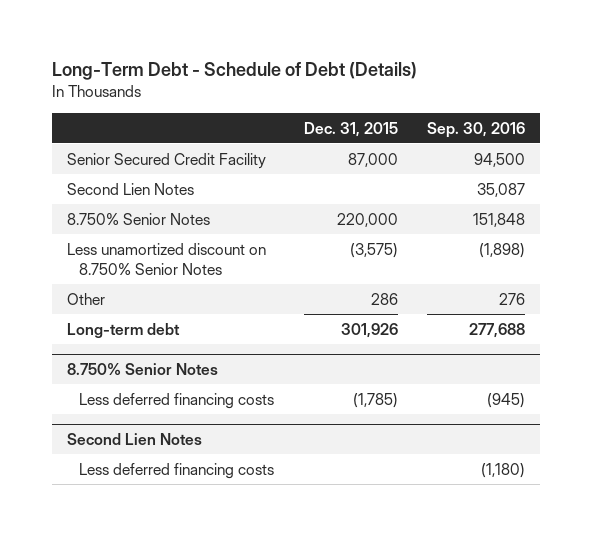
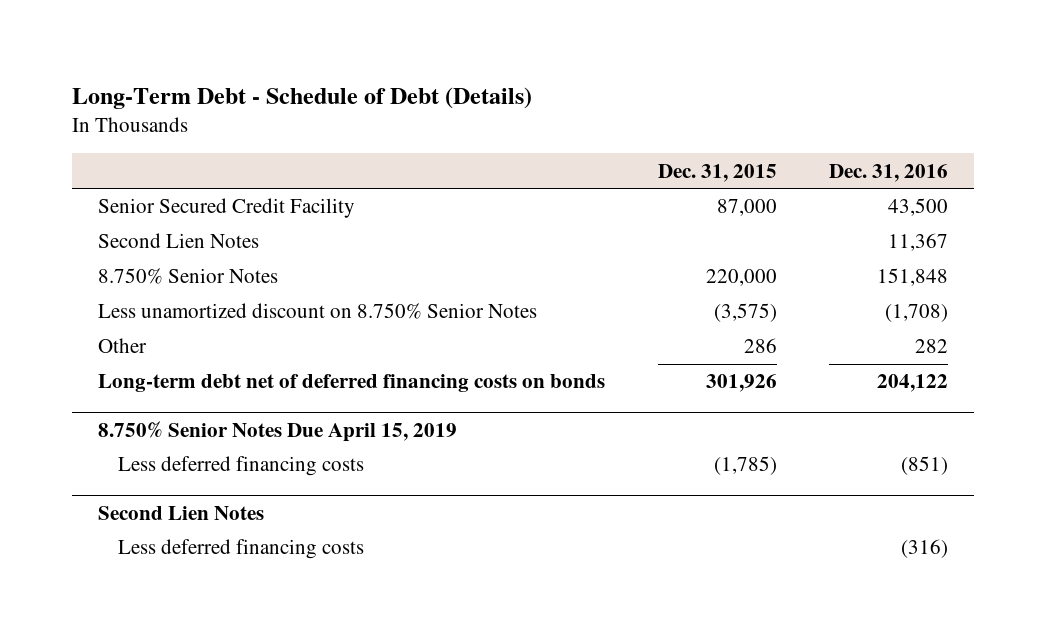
- | Dec. 31, 2015 | Sep. 30, 2016
+ | Dec. 31, 2015 | Dec. 31, 2016
- Long-term debt | 301,926 | 277,688
- 8.750% Senior Notes
+ Long-term debt net of deferred financing costs on bonds | 301,926 | 204,122
+ 8.750% Senior Notes Due April 15, 2019

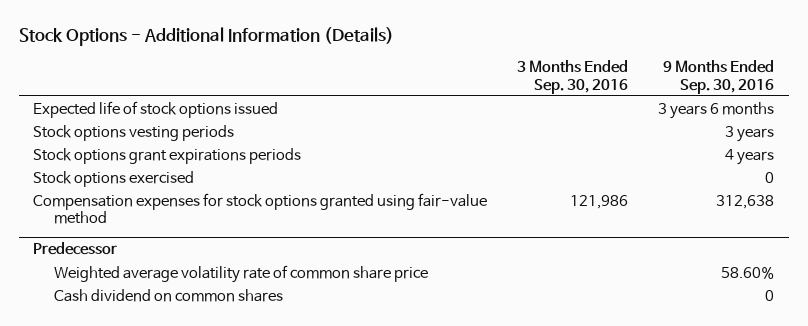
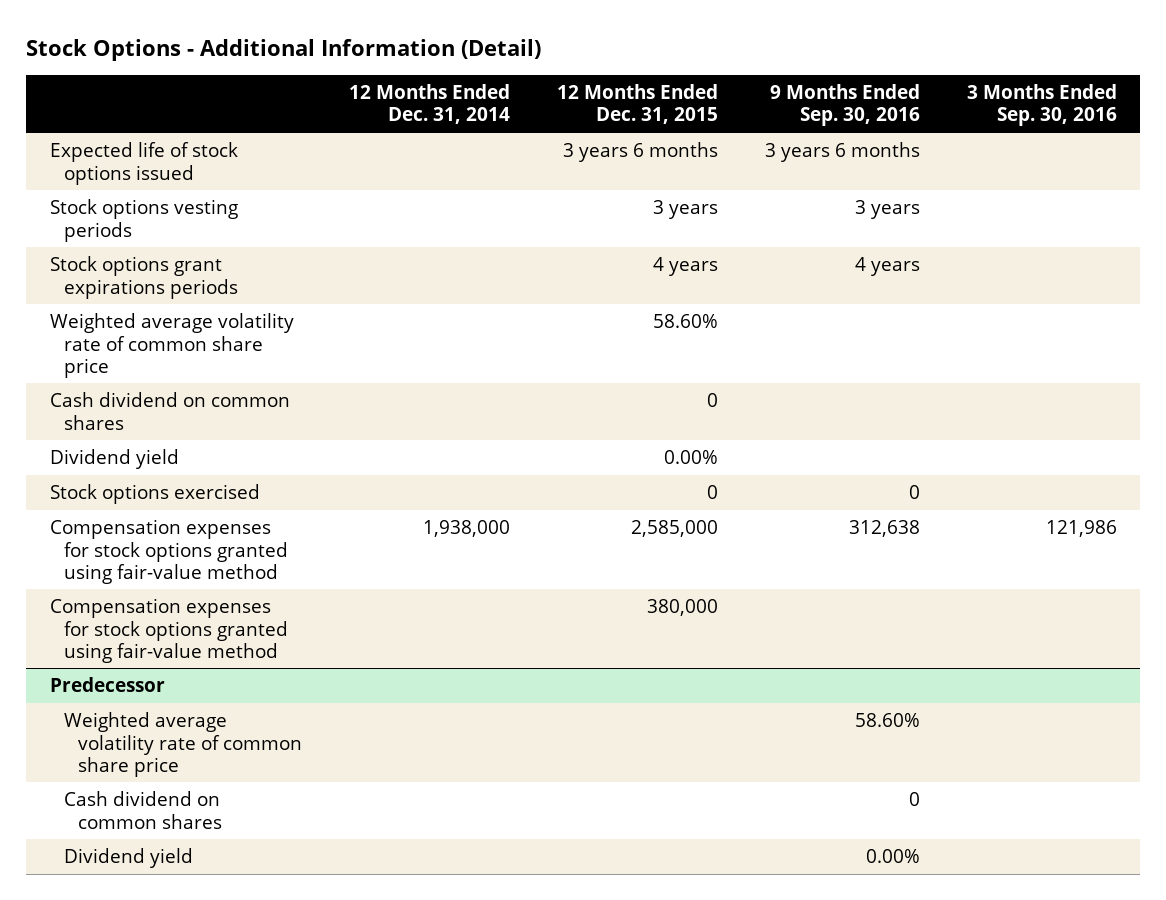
- Stock Options - Additional Information (Details)
+ Stock Options - Additional Information (Detail)
- | 3 Months Ended Sep. 30, 2016 | 9 Months Ended Sep. 30, 2016
+ | 12 Months Ended Dec. 31, 2014 | 12 Months Ended Dec. 31, 2015 | 9 Months Ended Sep. 30, 2016 | 3 Months Ended Sep. 30, 2016
+ Weighted average volatility rate of common share price | | 58.60% | |
+ Cash dividend on common shares | | 0 | |
+ Dividend yield | | 0.00% | |
+ Compensation expenses for stock options granted using fair-value method | | 380,000 | |
@ Predecessor
+ Dividend yield | | | 0.00% |

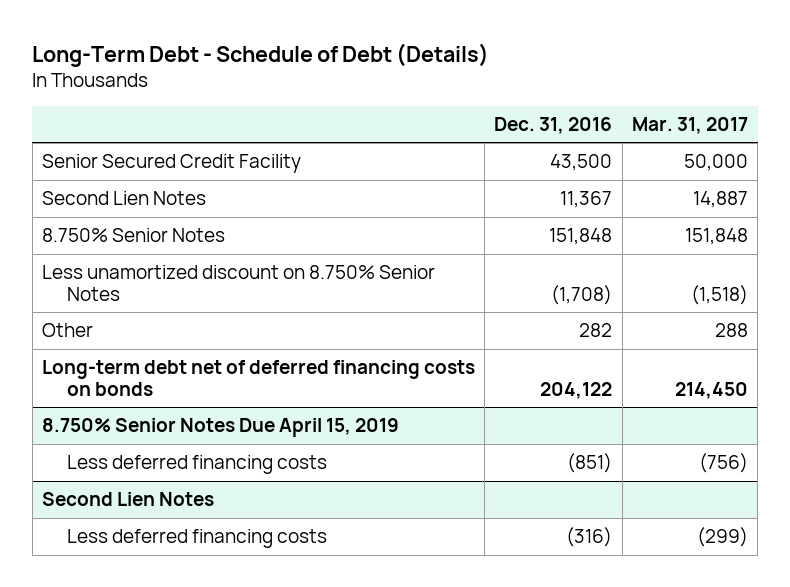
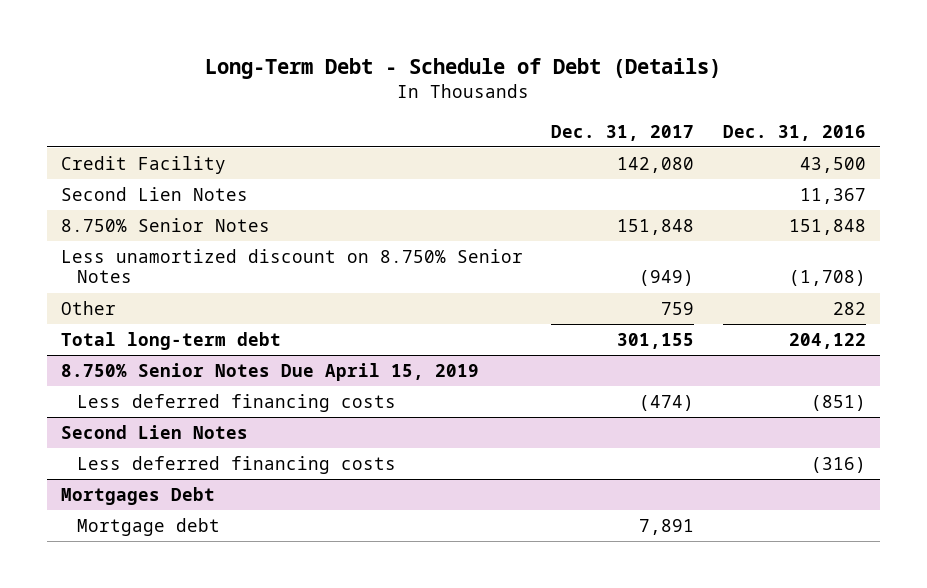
- | Dec. 31, 2016 | Mar. 31, 2017
+ | Dec. 31, 2017 | Dec. 31, 2016
- Senior Secured Credit Facility | 43,500 | 50,000
+ Credit Facility | 142,080 | 43,500
- Long-term debt net of deferred financing costs on bonds | 204,122 | 214,450
+ Total long-term debt | 301,155 | 204,122
+ Mortgages Debt
+ Mortgage debt | 7,891 |

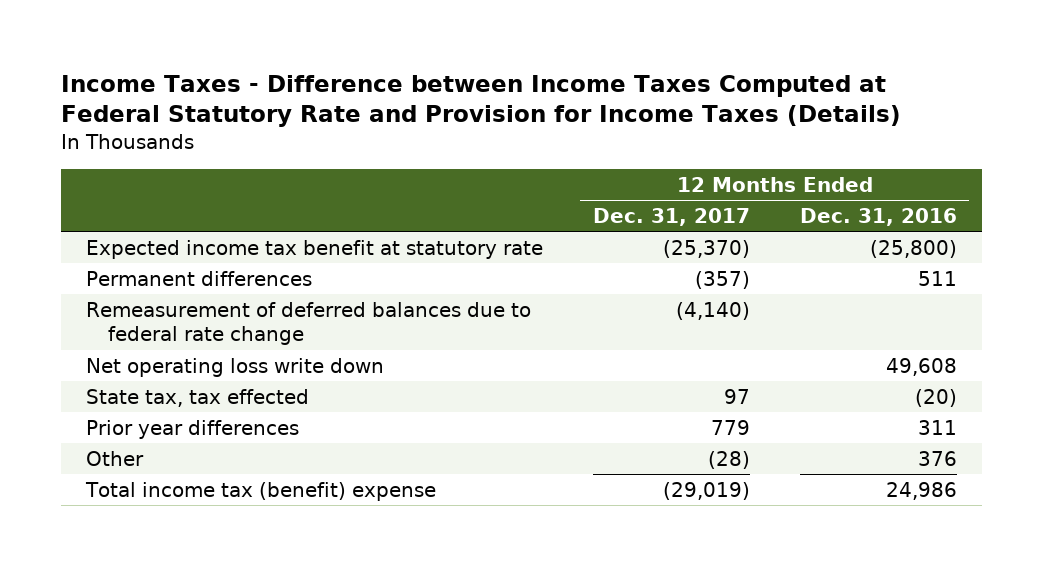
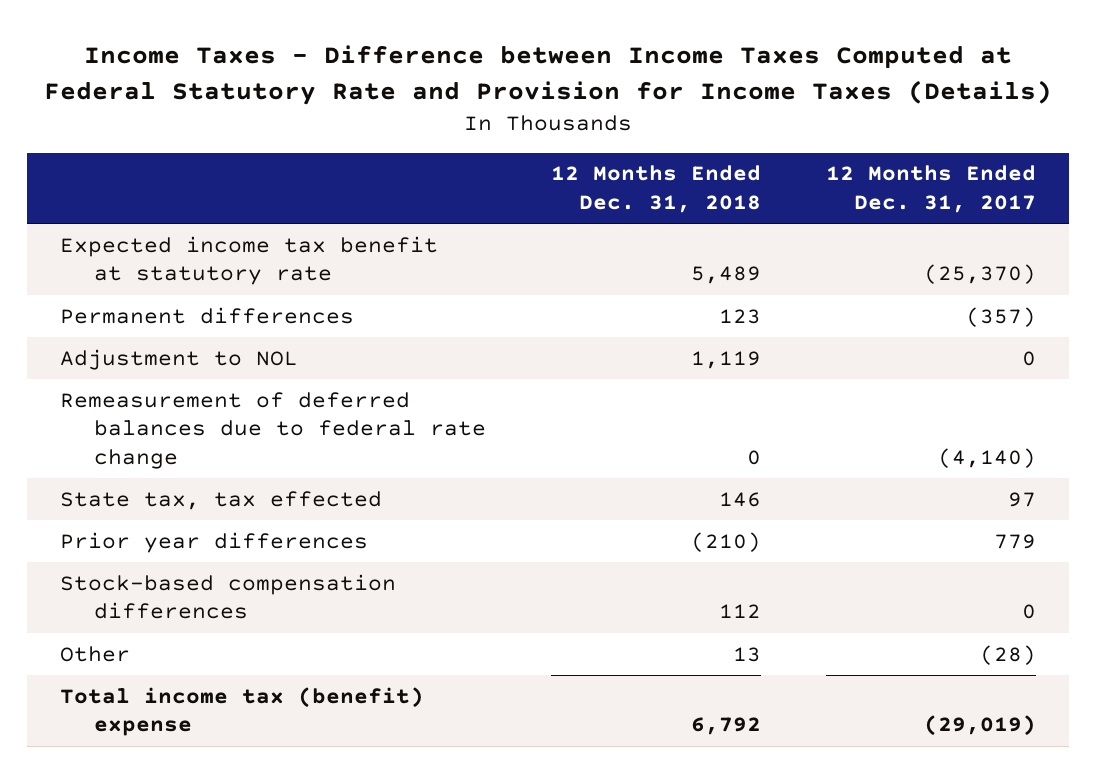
- | 12 Months Ended Dec. 31, 2017 | 12 Months Ended Dec. 31, 2016
+ | 12 Months Ended Dec. 31, 2018 | 12 Months Ended Dec. 31, 2017
+ Adjustment to NOL | 1,119 | 0
- Net operating loss write down | | 49,608
+ Stock-based compensation differences | 112 | 0

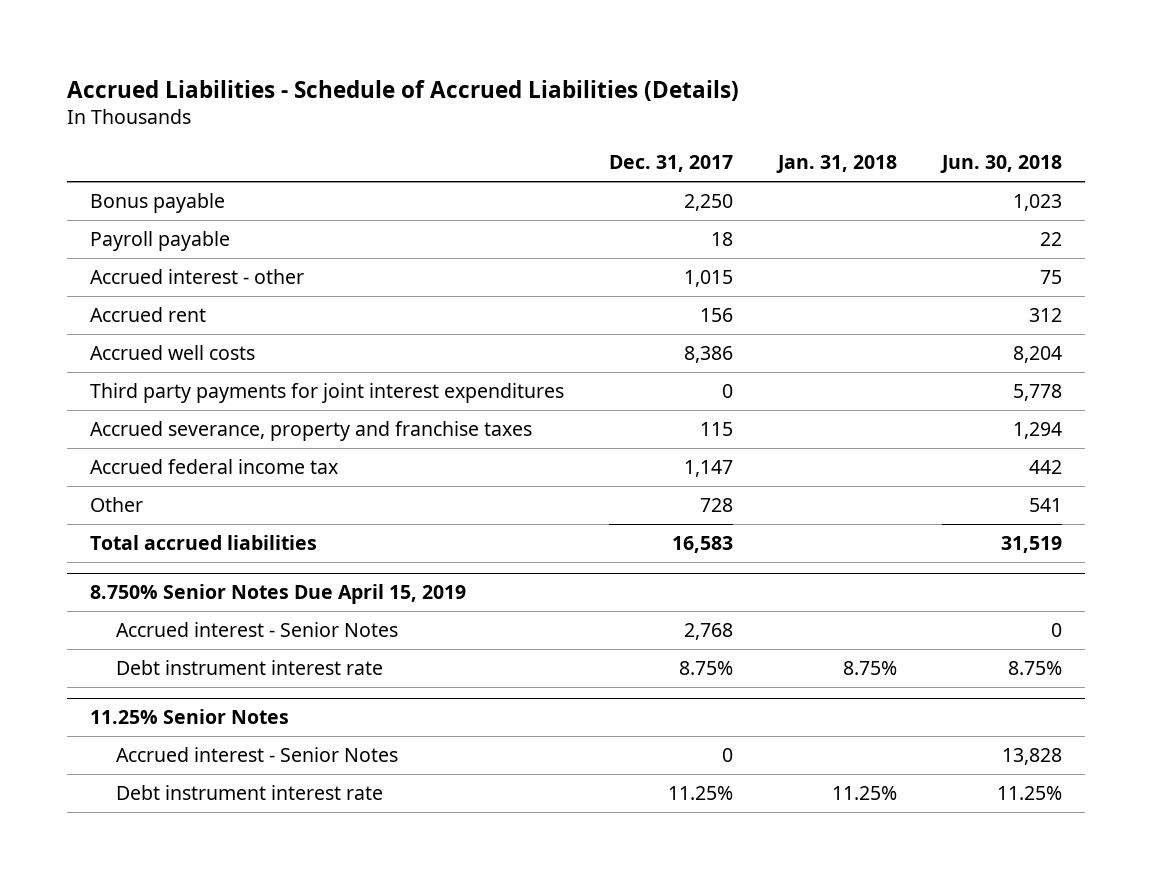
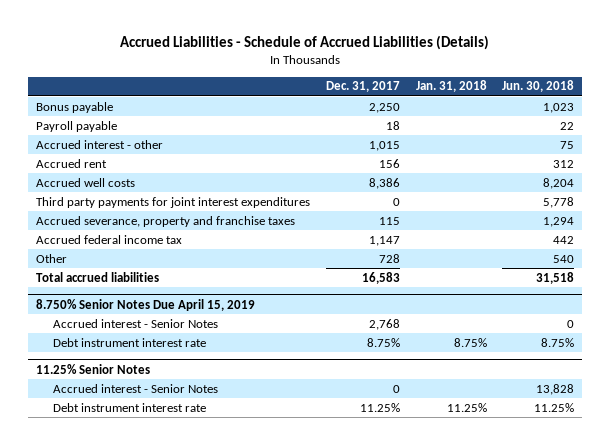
- Other | 728 | | 541
- Total accrued liabilities | 16,583 | | 31,519
+ Other | 728 | | 540
+ Total accrued liabilities | 16,583 | | 31,518

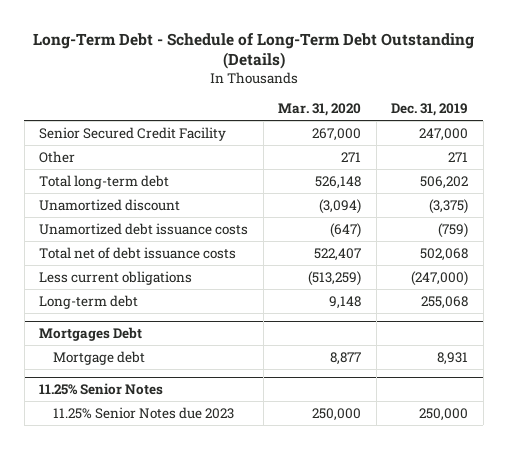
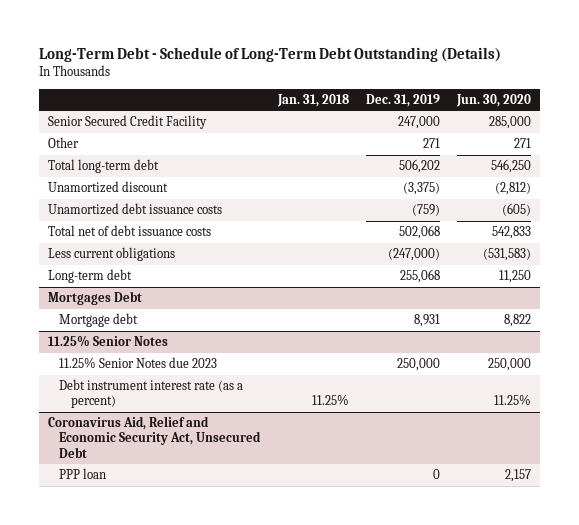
- | Mar. 31, 2020 | Dec. 31, 2019
+ | Jan. 31, 2018 | Dec. 31, 2019 | Jun. 30, 2020
@ 11.25% Senior Notes
+ Debt instrument interest rate (as a percent) | 11.25% | | 11.25%
+ Coronavirus Aid, Relief and Economic Security Act, Unsecured Debt
+ PPP loan | | 0 | 2,157

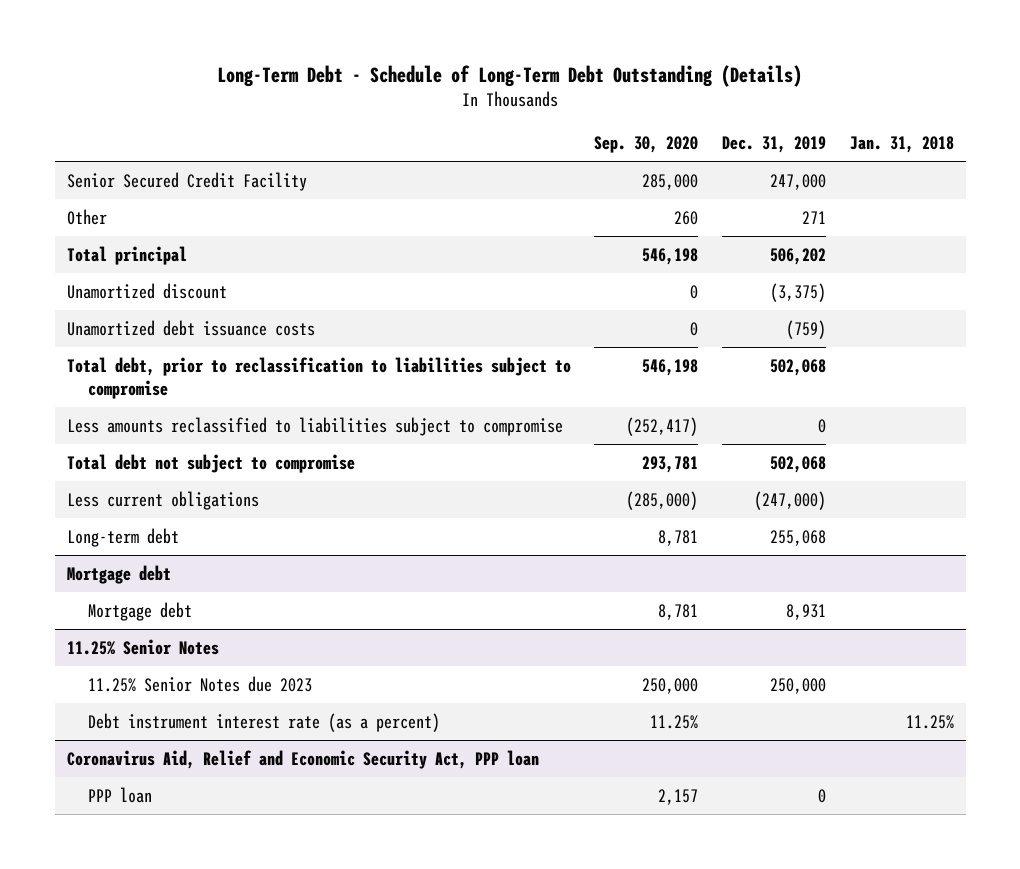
- | Jan. 31, 2018 | Dec. 31, 2019 | Jun. 30, 2020
+ | Sep. 30, 2020 | Dec. 31, 2019 | Jan. 31, 2018
- Total long-term debt | | 506,202 | 546,250
+ Total principal | 546,198 | 506,202 |
- Total net of debt issuance costs | | 502,068 | 542,833
+ Total debt, prior to reclassification to liabilities subject to compromise | 546,198 | 502,068 |
+ Less amounts reclassified to liabilities subject to compromise | (252,417) | 0 |
+ Total debt not subject to compromise | 293,781 | 502,068 |
- Mortgages Debt
+ Mortgage debt
- Coronavirus Aid, Relief and Economic Security Act, Unsecured Debt
+ Coronavirus Aid, Relief and Economic Security Act, PPP loan

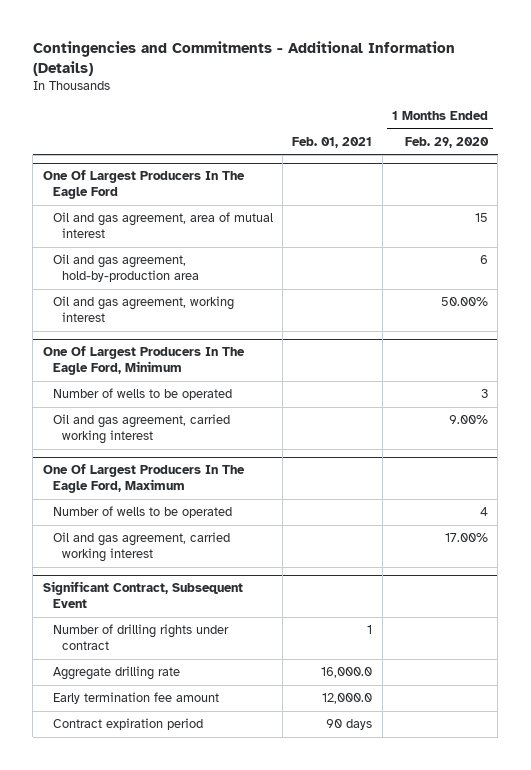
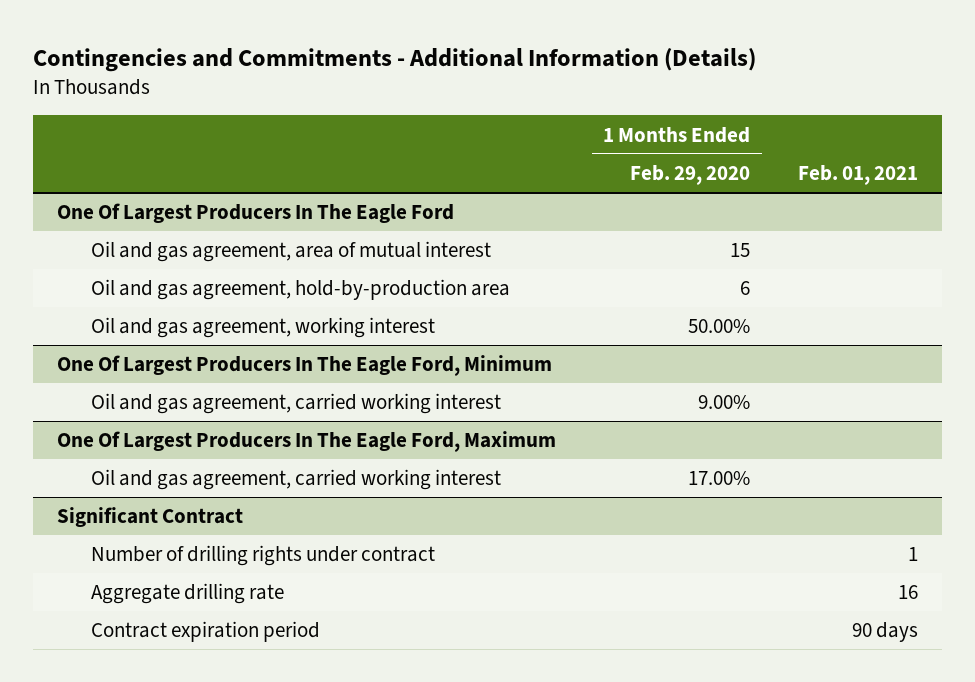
- | Feb. 01, 2021 | 1 Months Ended Feb. 29, 2020
+ | 1 Months Ended Feb. 29, 2020 | Feb. 01, 2021
@ One Of Largest Producers In The Eagle Ford, Minimum
- Number of wells to be operated | | 3
@ One Of Largest Producers In The Eagle Ford, Maximum
- Number of wells to be operated | | 4
- Significant Contract, Subsequent Event
+ Significant Contract
- Aggregate drilling rate | 16,000.0 |
- Early termination fee amount | 12,000.0 |
+ Aggregate drilling rate | | 16

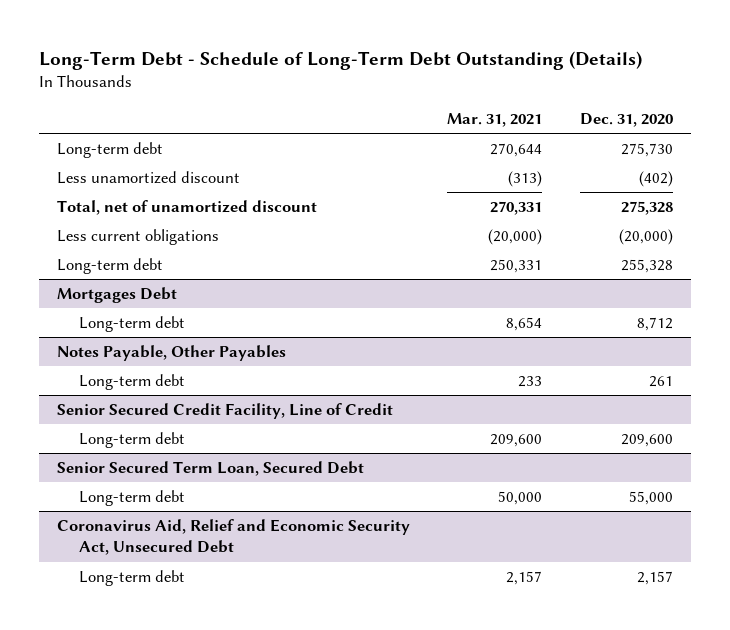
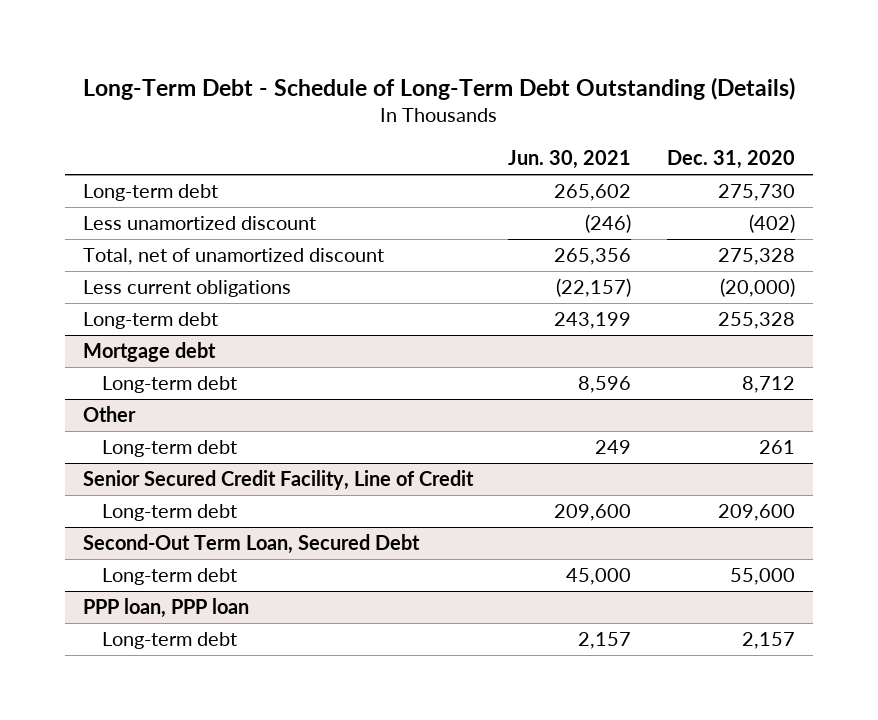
- | Mar. 31, 2021 | Dec. 31, 2020
+ | Jun. 30, 2021 | Dec. 31, 2020
- Mortgages Debt
+ Mortgage debt
- Notes Payable, Other Payables
+ Other
- Senior Secured Term Loan, Secured Debt
+ Second-Out Term Loan, Secured Debt
- Coronavirus Aid, Relief and Economic Security Act, Unsecured Debt
+ PPP loan, PPP loan

